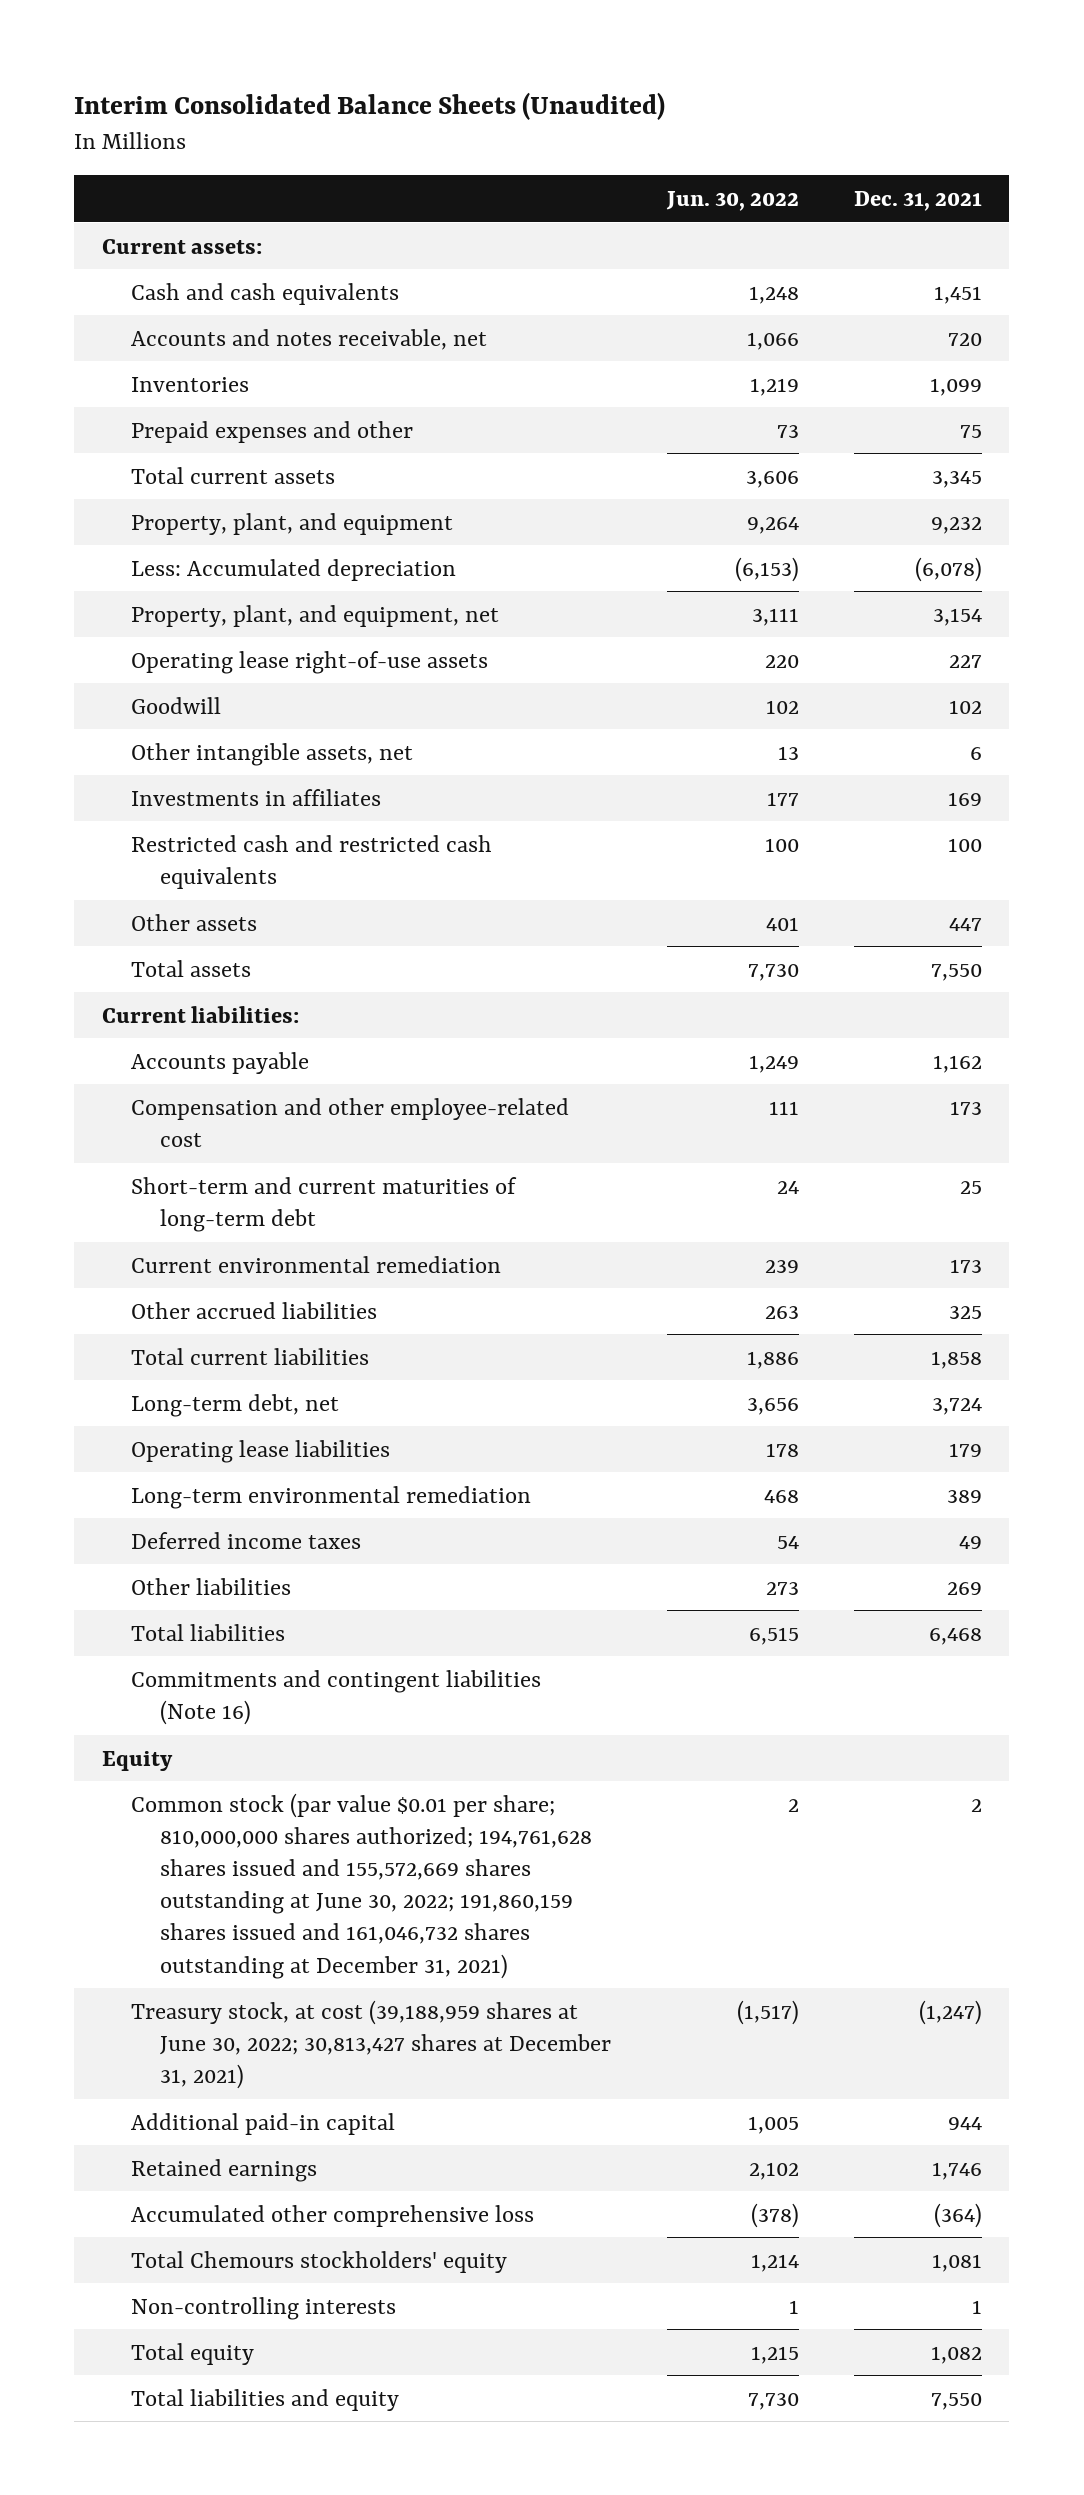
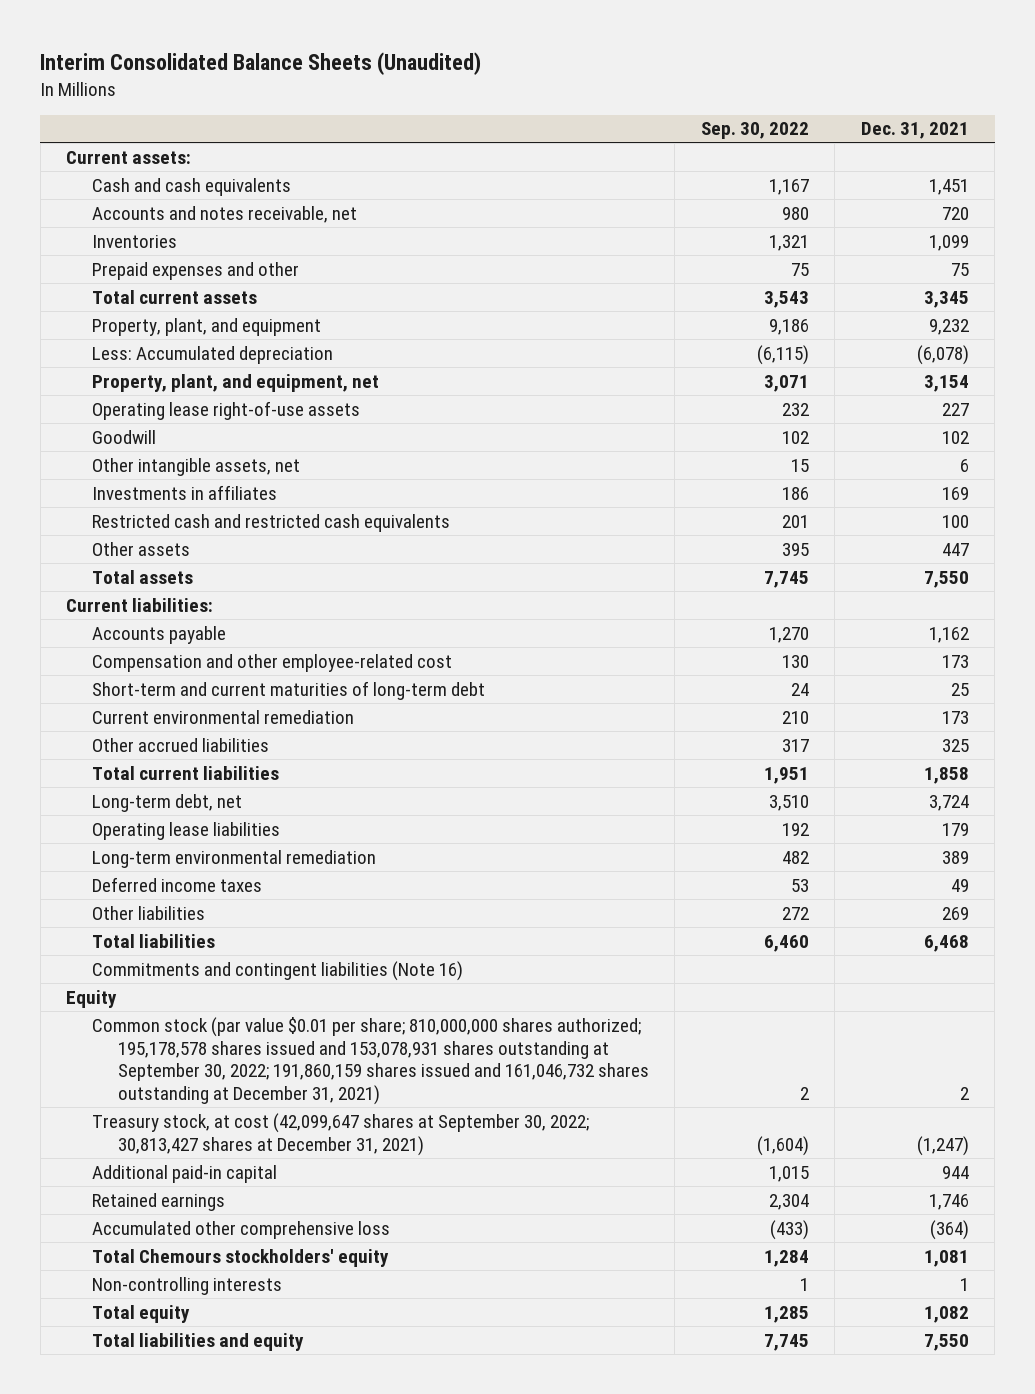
- | Jun. 30, 2022 | Dec. 31, 2021
+ | Sep. 30, 2022 | Dec. 31, 2021
- Common stock (par value $0.01 per share; 810,000,000 shares authorized; 194,761,628 shares issued and 155,572,669 shares outstanding at June 30, 2022; 191,860,159 shares issued and 161,046,732 shares outstanding at December 31, 2021) | 2 | 2
- Treasury stock, at cost (39,188,959 shares at June 30, 2022; 30,813,427 shares at December 31, 2021) | (1,517) | (1,247)
+ Common stock (par value $0.01 per share; 810,000,000 shares authorized; 195,178,578 shares issued and 153,078,931 shares outstanding at September 30, 2022; 191,860,159 shares issued and 161,046,732 shares outstanding at December 31, 2021) | 2 | 2
+ Treasury stock, at cost (42,099,647 shares at September 30, 2022; 30,813,427 shares at December 31, 2021) | (1,604) | (1,247)

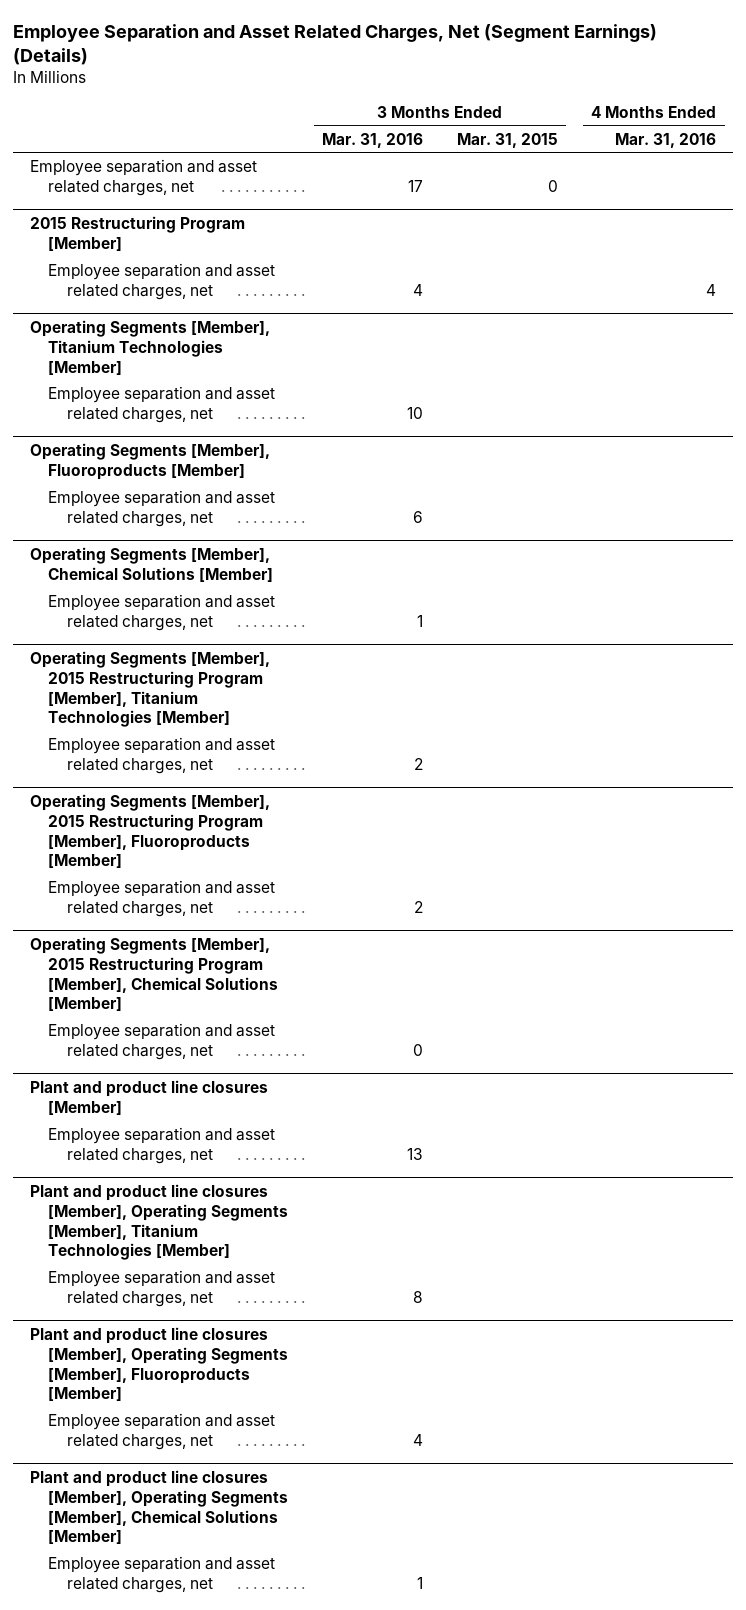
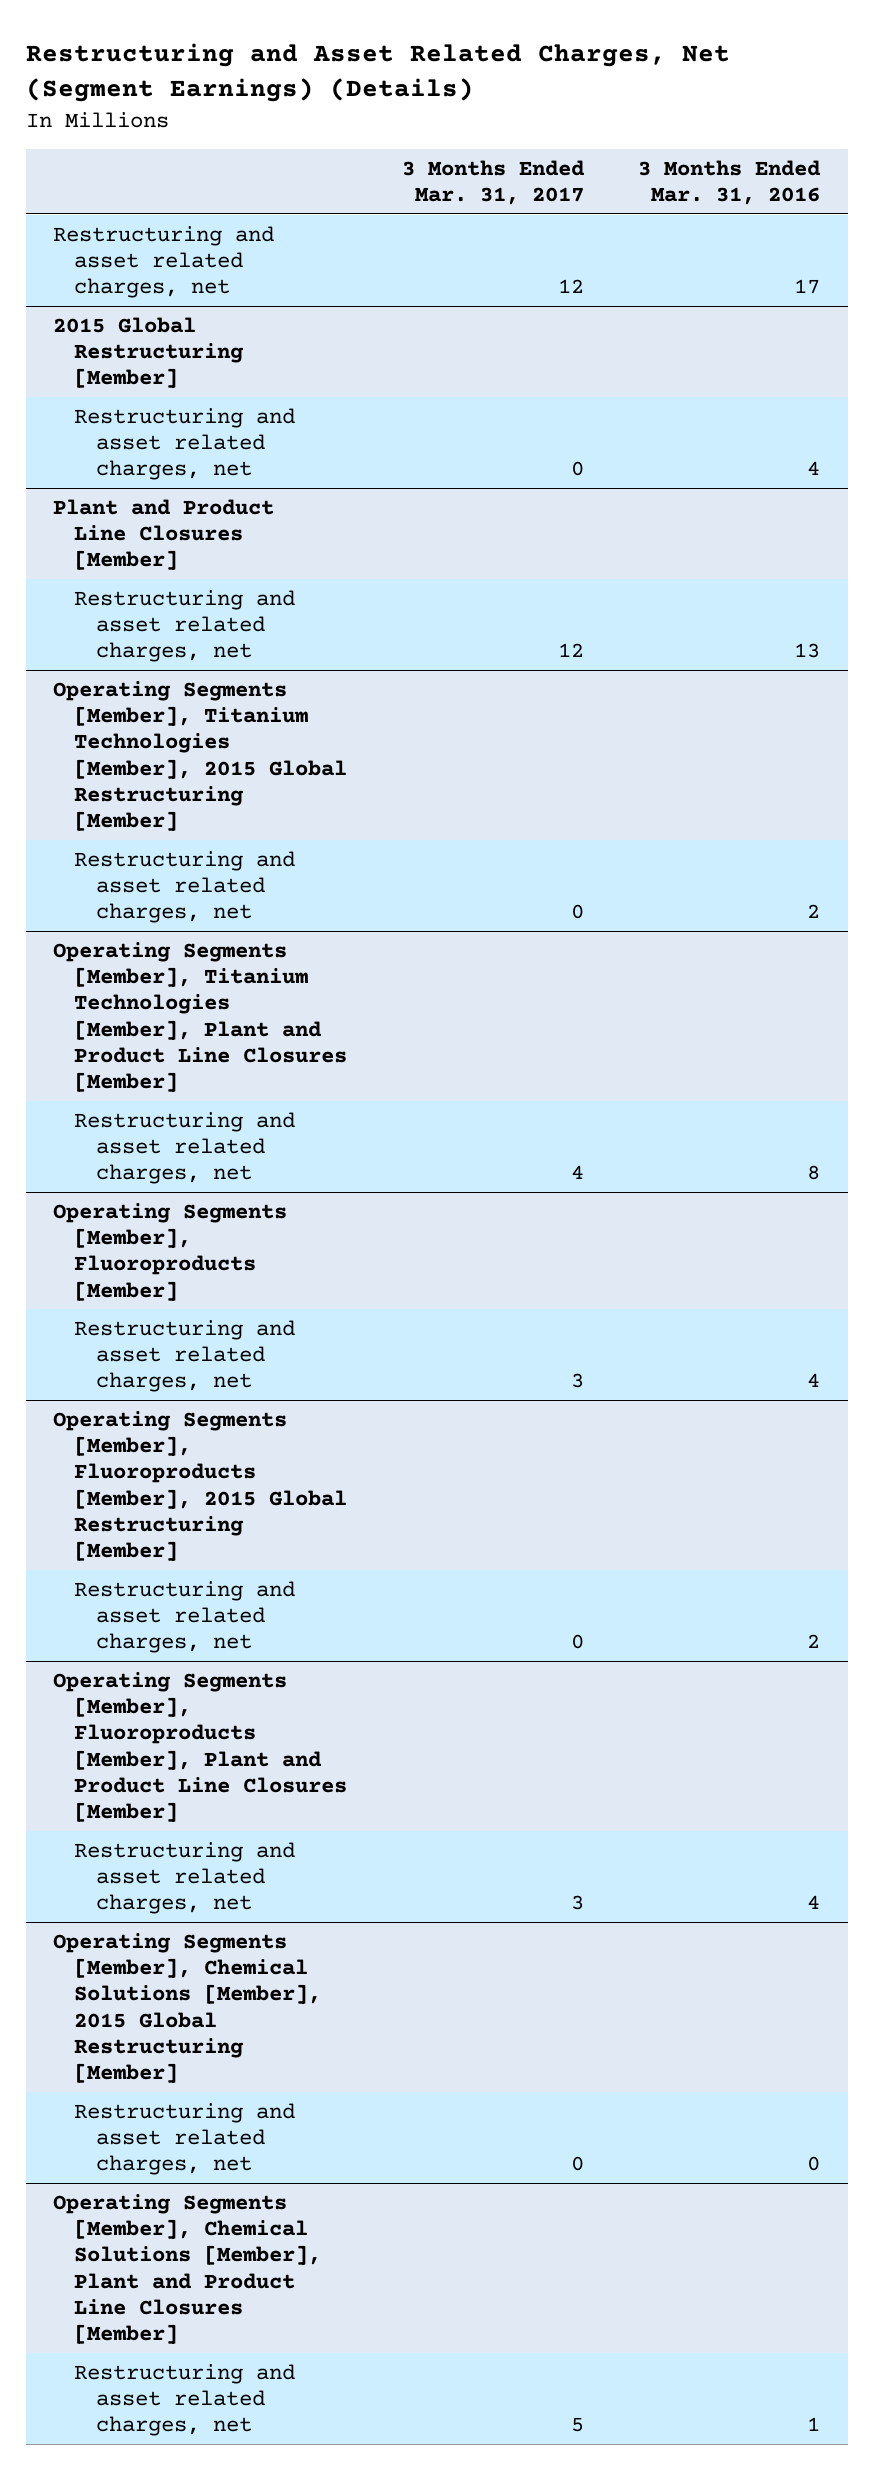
- Employee Separation and Asset Related Charges, Net (Segment Earnings) (Details)
+ Restructuring and Asset Related Charges, Net (Segment Earnings) (Details)
- | 3 Months Ended Mar. 31, 2016 | 3 Months Ended Mar. 31, 2015 | 4 Months Ended Mar. 31, 2016
+ | 3 Months Ended Mar. 31, 2017 | 3 Months Ended Mar. 31, 2016
- Employee separation and asset related charges, net | 17 | 0 |
- 2015 Restructuring Program [Member]
- Employee separation and asset related charges, net | 4 | | 4
- Operating Segments [Member], Titanium Technologies [Member]
- Employee separation and asset related charges, net | 10 | |
+ Restructuring and asset related charges, net | 12 | 17
+ 2015 Global Restructuring [Member]
+ Restructuring and asset related charges, net | 0 | 4
+ Plant and Product Line Closures [Member]
+ Restructuring and asset related charges, net | 12 | 13
+ Operating Segments [Member], Titanium Technologies [Member], 2015 Global Restructuring [Member]
+ Restructuring and asset related charges, net | 0 | 2
+ Operating Segments [Member], Titanium Technologies [Member], Plant and Product Line Closures [Member]
+ Restructuring and asset related charges, net | 4 | 8
@ Operating Segments [Member], Fluoroproducts [Member]
- Employee separation and asset related charges, net | 6 | |
- Operating Segments [Member], Chemical Solutions [Member]
- Employee separation and asset related charges, net | 1 | |
- Operating Segments [Member], 2015 Restructuring Program [Member], Titanium Technologies [Member]
- Employee separation and asset related charges, net | 2 | |
- Operating Segments [Member], 2015 Restructuring Program [Member], Fluoroproducts [Member]
- Employee separation and asset related charges, net | 2 | |
- Operating Segments [Member], 2015 Restructuring Program [Member], Chemical Solutions [Member]
- Employee separation and asset related charges, net | 0 | |
- Plant and product line closures [Member]
- Employee separation and asset related charges, net | 13 | |
- Plant and product line closures [Member], Operating Segments [Member], Titanium Technologies [Member]
- Employee separation and asset related charges, net | 8 | |
- Plant and product line closures [Member], Operating Segments [Member], Fluoroproducts [Member]
- Employee separation and asset related charges, net | 4 | |
- Plant and product line closures [Member], Operating Segments [Member], Chemical Solutions [Member]
- Employee separation and asset related charges, net | 1 | |
@ Operating Segments [Member], Fluoroproducts [Member]
+ Restructuring and asset related charges, net | 3 | 4
+ Operating Segments [Member], Fluoroproducts [Member], 2015 Global Restructuring [Member]
+ Restructuring and asset related charges, net | 0 | 2
+ Operating Segments [Member], Fluoroproducts [Member], Plant and Product Line Closures [Member]
+ Restructuring and asset related charges, net | 3 | 4
+ Operating Segments [Member], Chemical Solutions [Member], 2015 Global Restructuring [Member]
+ Restructuring and asset related charges, net | 0 | 0
+ Operating Segments [Member], Chemical Solutions [Member], Plant and Product Line Closures [Member]
+ Restructuring and asset related charges, net | 5 | 1

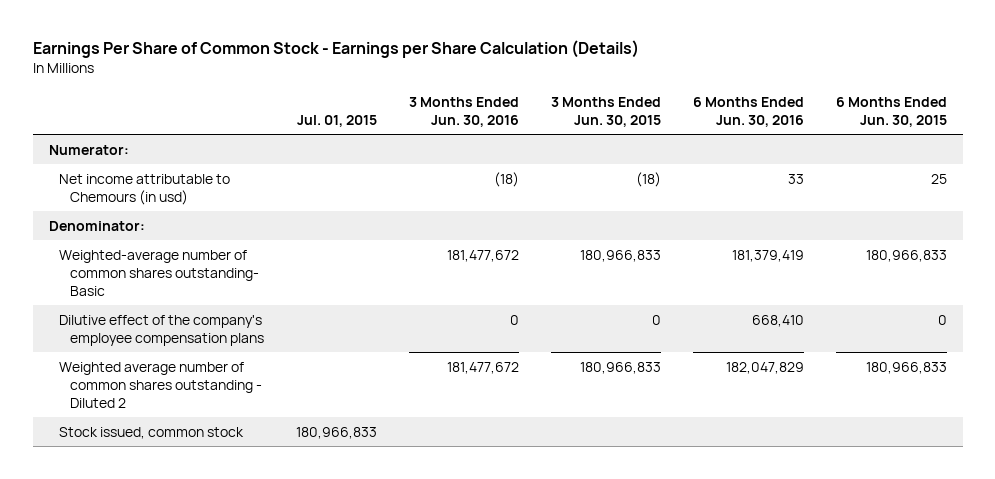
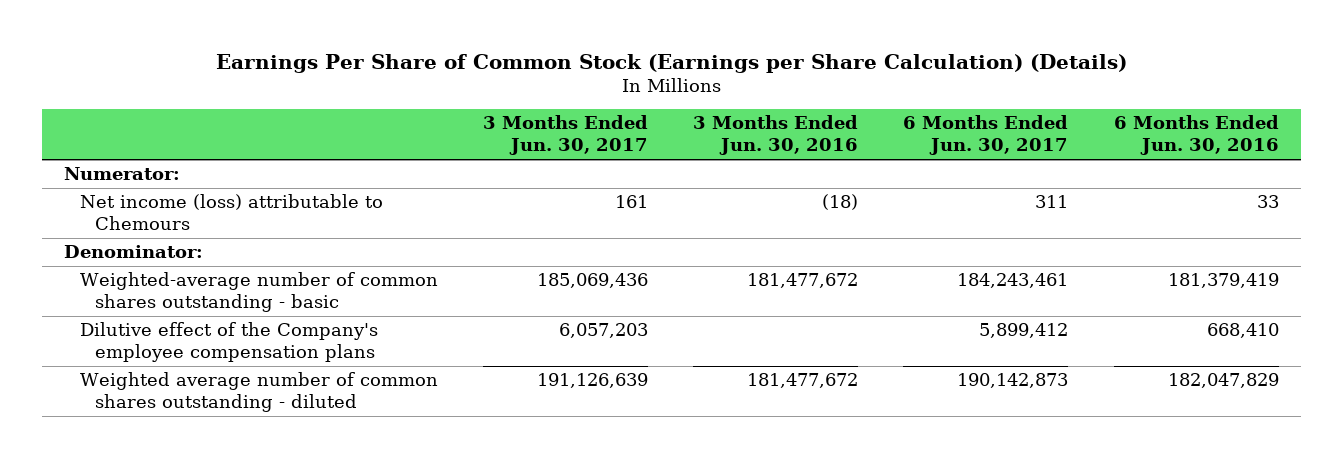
- Earnings Per Share of Common Stock - Earnings per Share Calculation (Details)
+ Earnings Per Share of Common Stock (Earnings per Share Calculation) (Details)
- | Jul. 01, 2015 | 3 Months Ended Jun. 30, 2016 | 3 Months Ended Jun. 30, 2015 | 6 Months Ended Jun. 30, 2016 | 6 Months Ended Jun. 30, 2015
+ | 3 Months Ended Jun. 30, 2017 | 3 Months Ended Jun. 30, 2016 | 6 Months Ended Jun. 30, 2017 | 6 Months Ended Jun. 30, 2016
- Net income attributable to Chemours (in usd) | | (18) | (18) | 33 | 25
+ Net income (loss) attributable to Chemours | 161 | (18) | 311 | 33
- Weighted-average number of common shares outstanding- Basic | | 181,477,672 | 180,966,833 | 181,379,419 | 180,966,833
- Dilutive effect of the company's employee compensation plans | | 0 | 0 | 668,410 | 0
- Weighted average number of common shares outstanding - Diluted 2 | | 181,477,672 | 180,966,833 | 182,047,829 | 180,966,833
- Stock issued, common stock | 180,966,833 | | | |
+ Weighted-average number of common shares outstanding - basic | 185,069,436 | 181,477,672 | 184,243,461 | 181,379,419
+ Dilutive effect of the Company's employee compensation plans | 6,057,203 | | 5,899,412 | 668,410
+ Weighted average number of common shares outstanding - diluted | 191,126,639 | 181,477,672 | 190,142,873 | 182,047,829

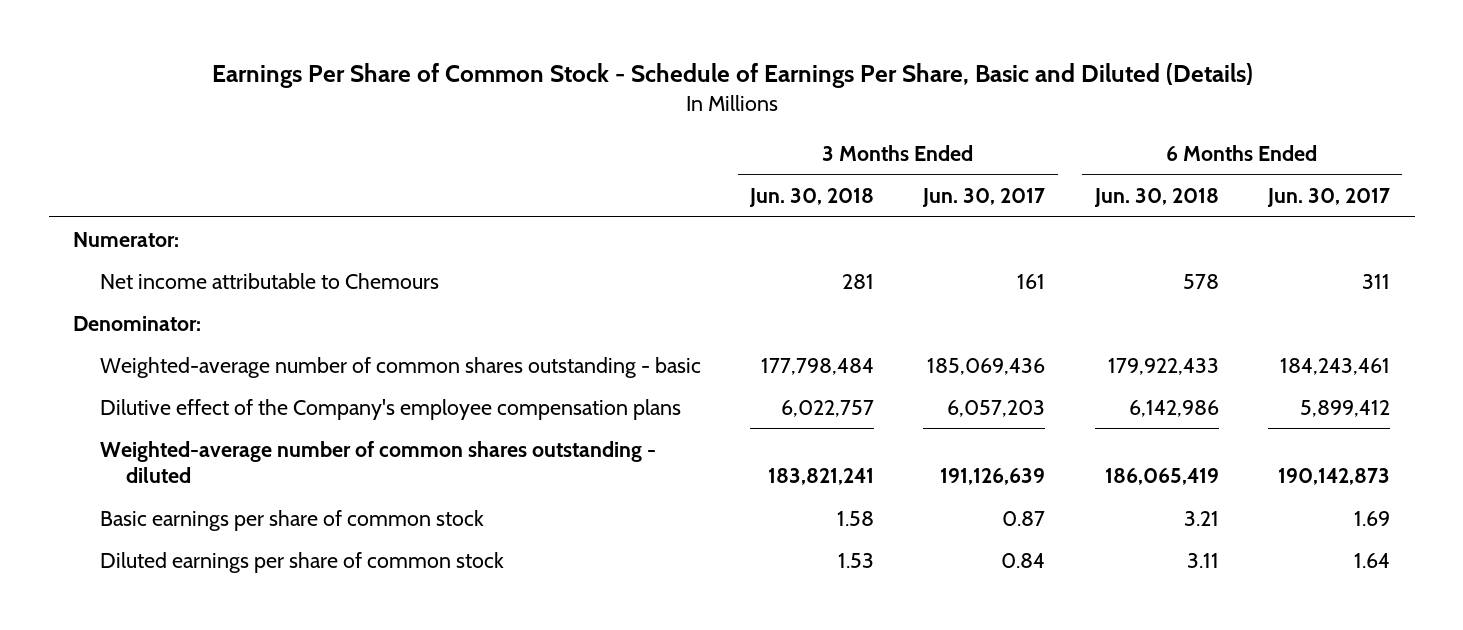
- Earnings Per Share of Common Stock (Earnings per Share Calculation) (Details)
+ Earnings Per Share of Common Stock - Schedule of Earnings Per Share, Basic and Diluted (Details)
- | 3 Months Ended Jun. 30, 2017 | 3 Months Ended Jun. 30, 2016 | 6 Months Ended Jun. 30, 2017 | 6 Months Ended Jun. 30, 2016
+ | 3 Months Ended Jun. 30, 2018 | 3 Months Ended Jun. 30, 2017 | 6 Months Ended Jun. 30, 2018 | 6 Months Ended Jun. 30, 2017
- Net income (loss) attributable to Chemours | 161 | (18) | 311 | 33
+ Net income attributable to Chemours | 281 | 161 | 578 | 311
- Weighted average number of common shares outstanding - diluted | 191,126,639 | 181,477,672 | 190,142,873 | 182,047,829
+ Weighted-average number of common shares outstanding - diluted | 183,821,241 | 191,126,639 | 186,065,419 | 190,142,873
+ Basic earnings per share of common stock | 1.58 | 0.87 | 3.21 | 1.69
+ Diluted earnings per share of common stock | 1.53 | 0.84 | 3.11 | 1.64

